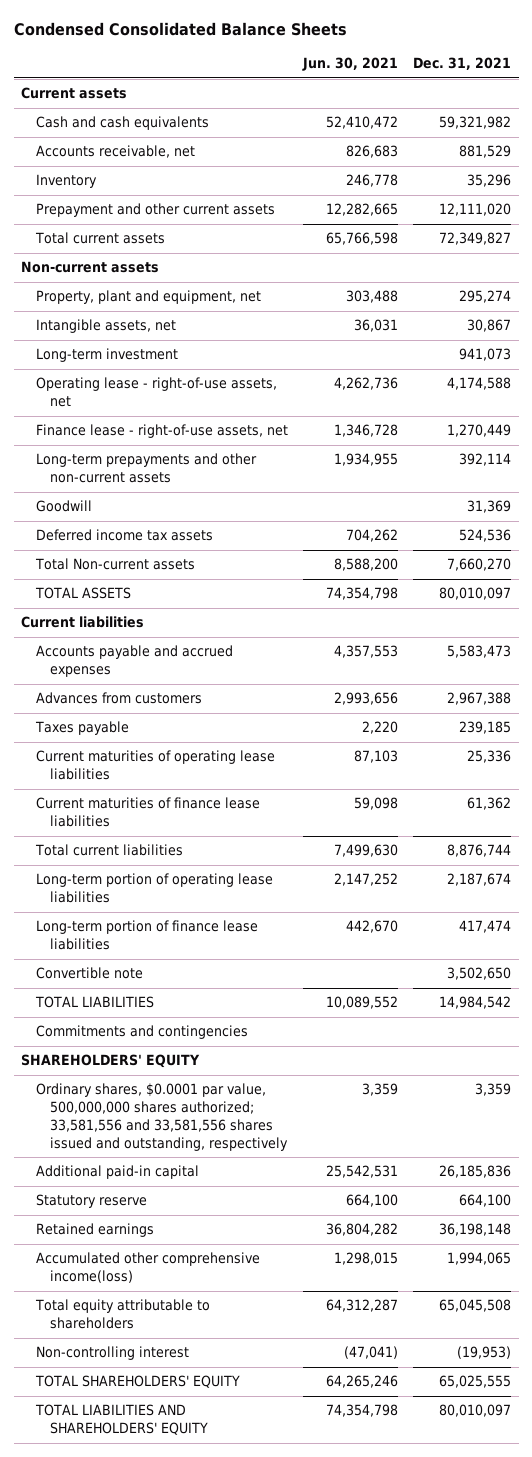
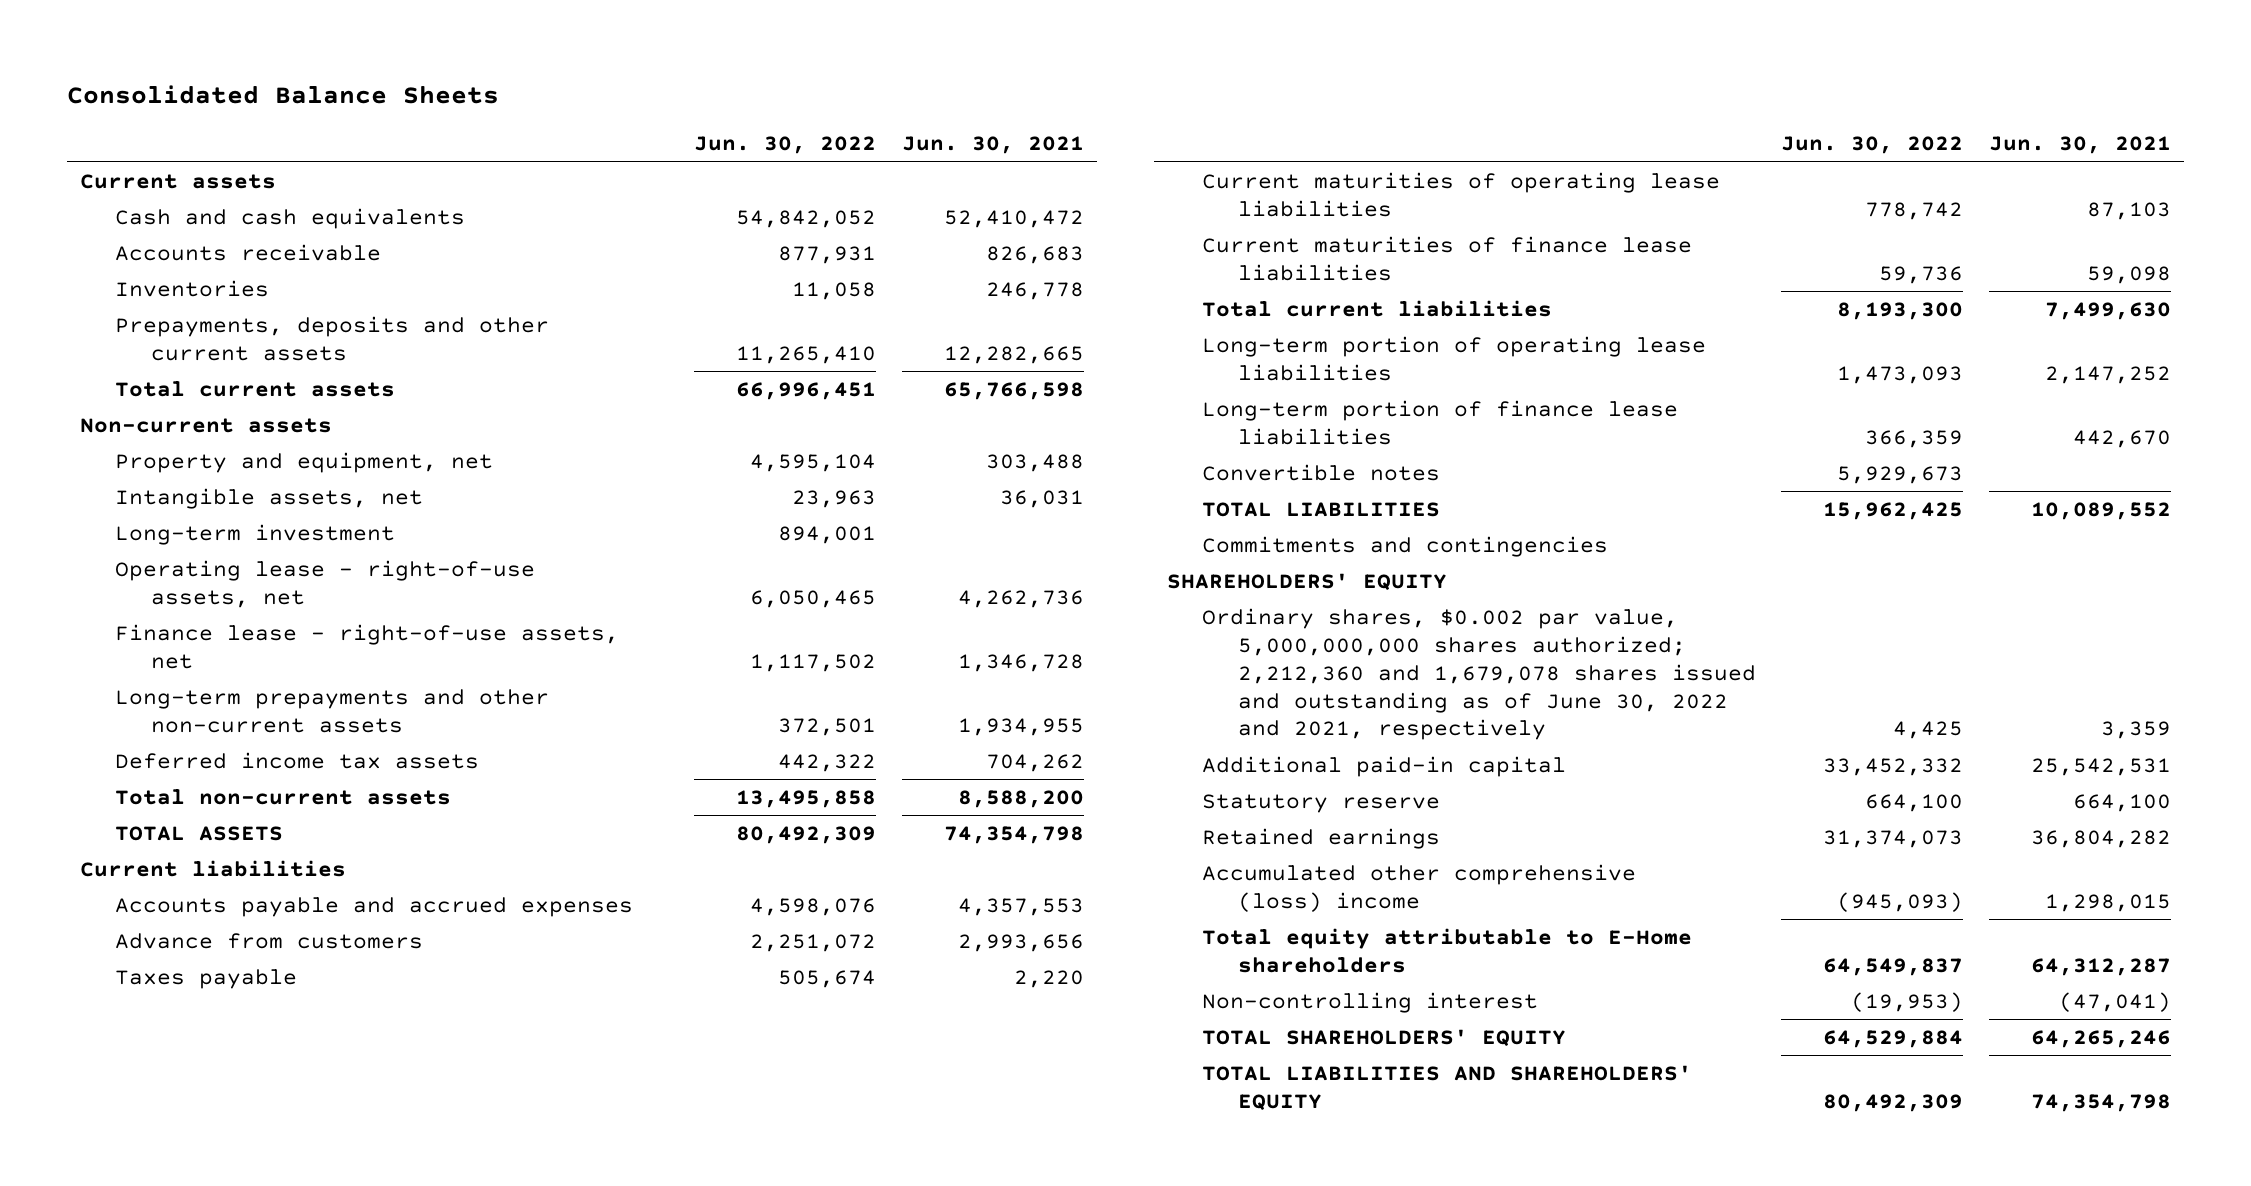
- Condensed Consolidated Balance Sheets
+ Consolidated Balance Sheets
- | Jun. 30, 2021 | Dec. 31, 2021
+ | Jun. 30, 2022 | Jun. 30, 2021
- Accounts receivable, net | 826,683 | 881,529
- Inventory | 246,778 | 35,296
- Prepayment and other current assets | 12,282,665 | 12,111,020
+ Accounts receivable | 877,931 | 826,683
+ Inventories | 11,058 | 246,778
+ Prepayments, deposits and other current assets | 11,265,410 | 12,282,665
- Property, plant and equipment, net | 303,488 | 295,274
+ Property and equipment, net | 4,595,104 | 303,488
- Goodwill | | 31,369
- Total Non-current assets | 8,588,200 | 7,660,270
+ Total non-current assets | 13,495,858 | 8,588,200
- Advances from customers | 2,993,656 | 2,967,388
+ Advance from customers | 2,251,072 | 2,993,656
- Convertible note | | 3,502,650
+ Convertible notes | 5,929,673 |
- Ordinary shares, $0.0001 par value, 500,000,000 shares authorized; 33,581,556 and 33,581,556 shares issued and outstanding, respectively | 3,359 | 3,359
+ Ordinary shares, $0.002 par value, 5,000,000,000 shares authorized; 2,212,360 and 1,679,078 shares issued and outstanding as of June 30, 2022 and 2021, respectively | 4,425 | 3,359
- Accumulated other comprehensive income(loss) | 1,298,015 | 1,994,065
- Total equity attributable to shareholders | 64,312,287 | 65,045,508
+ Accumulated other comprehensive (loss) income | (945,093) | 1,298,015
+ Total equity attributable to E-Home shareholders | 64,549,837 | 64,312,287

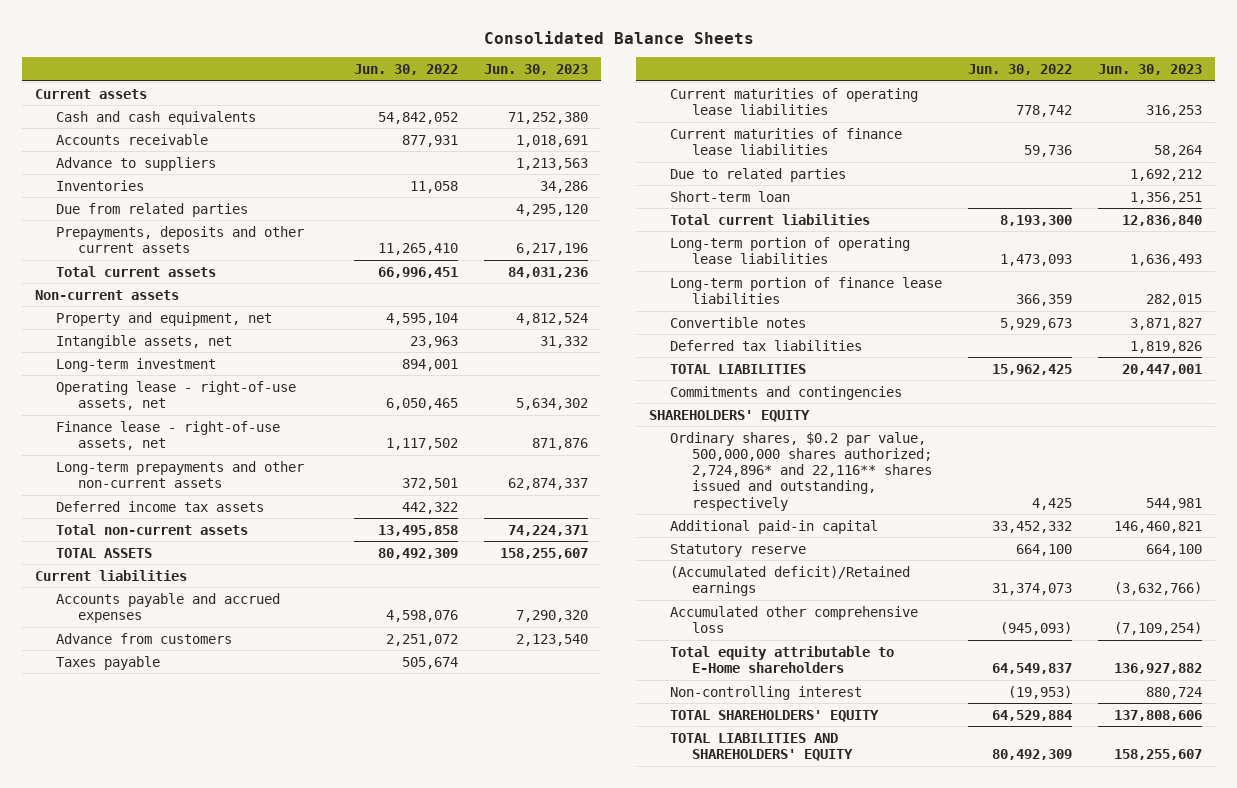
- | Jun. 30, 2022 | Jun. 30, 2021
+ | Jun. 30, 2022 | Jun. 30, 2023
+ Advance to suppliers | | 1,213,563
+ Due from related parties | | 4,295,120
+ Due to related parties | | 1,692,212
+ Short-term loan | | 1,356,251
+ Deferred tax liabilities | | 1,819,826
- Ordinary shares, $0.002 par value, 5,000,000,000 shares authorized; 2,212,360 and 1,679,078 shares issued and outstanding as of June 30, 2022 and 2021, respectively | 4,425 | 3,359
+ Ordinary shares, $0.2 par value, 500,000,000 shares authorized; 2,724,896* and 22,116** shares issued and outstanding, respectively | 4,425 | 544,981
- Retained earnings | 31,374,073 | 36,804,282
- Accumulated other comprehensive (loss) income | (945,093) | 1,298,015
+ (Accumulated deficit)/Retained earnings | 31,374,073 | (3,632,766)
+ Accumulated other comprehensive loss | (945,093) | (7,109,254)

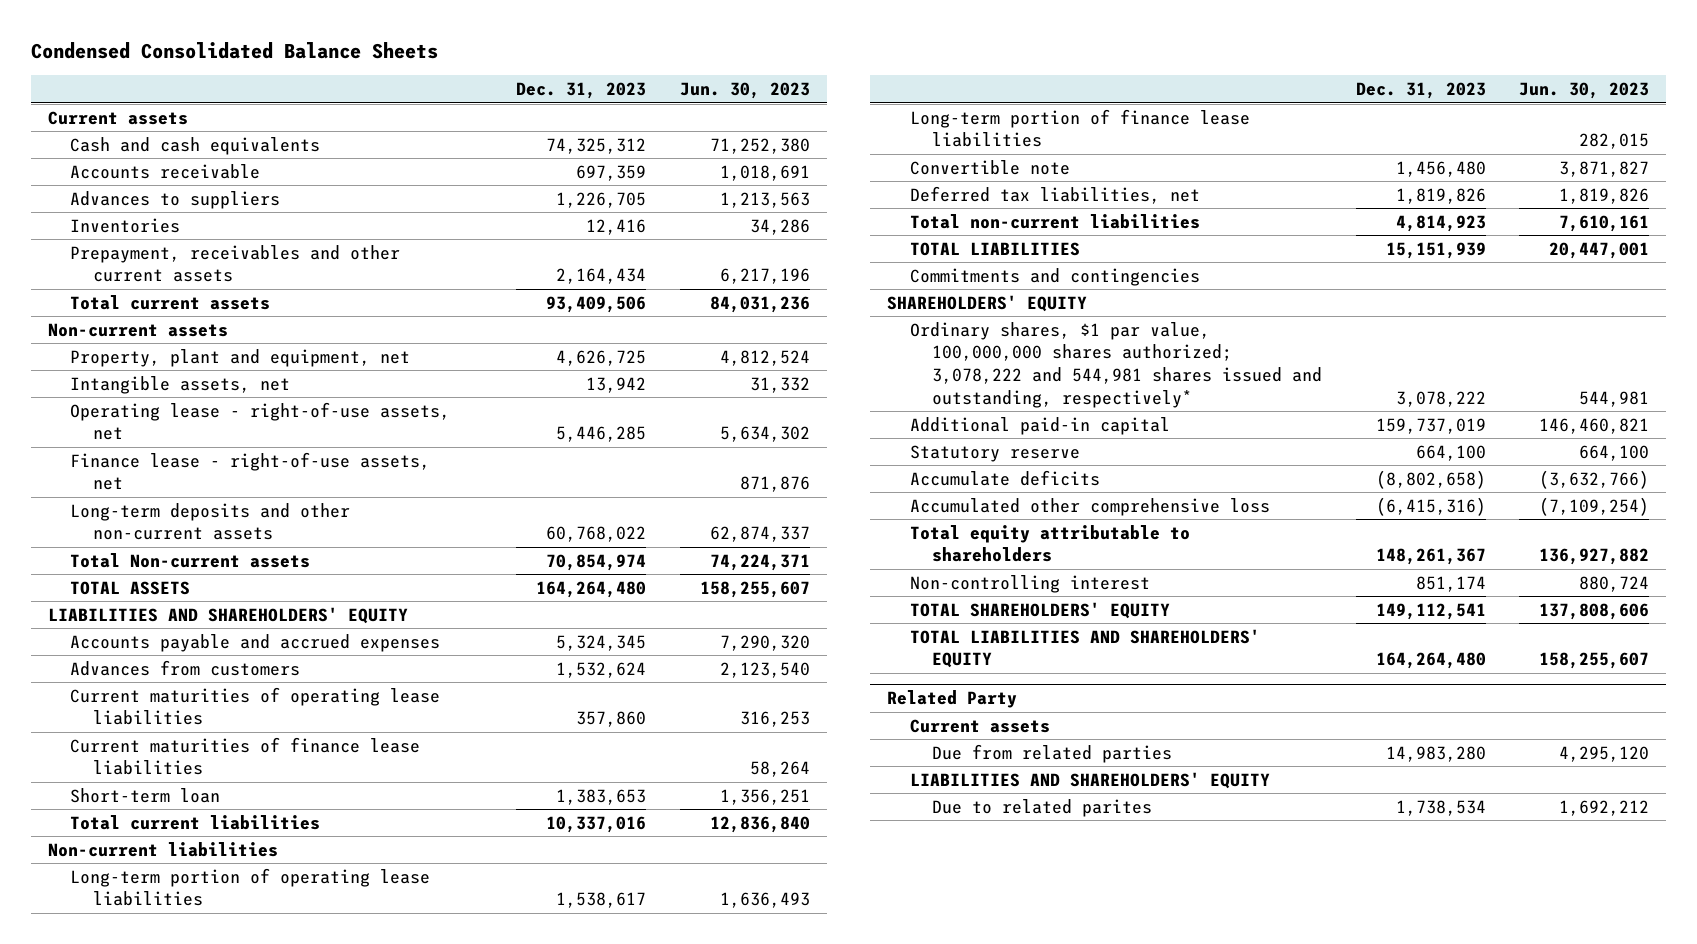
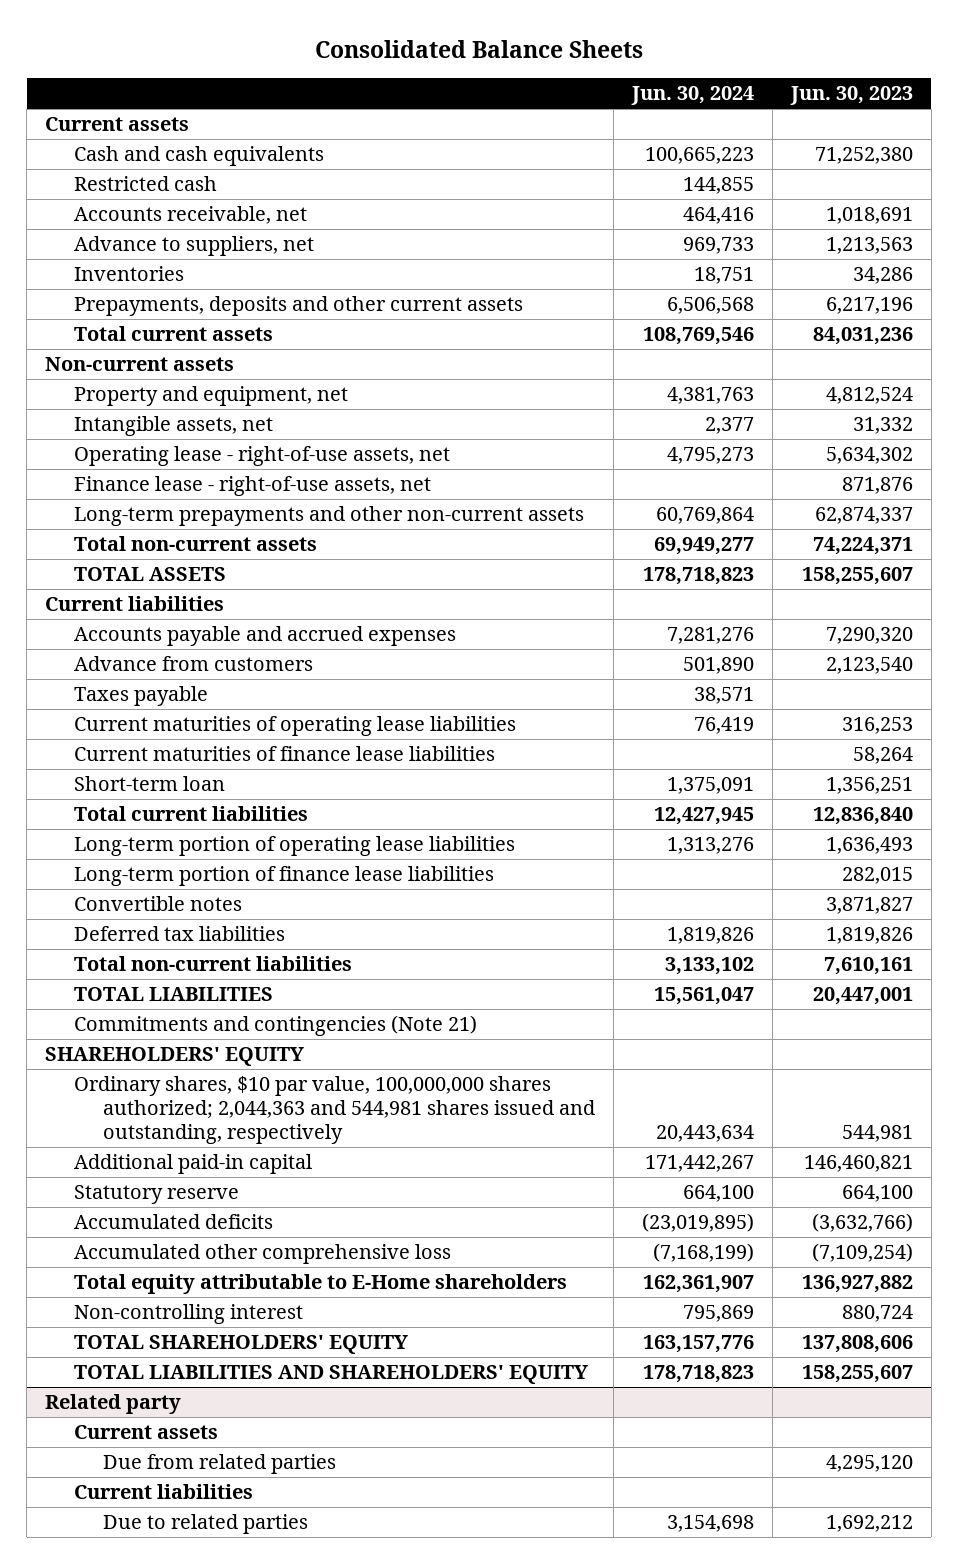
- Condensed Consolidated Balance Sheets
+ Consolidated Balance Sheets
- | Dec. 31, 2023 | Jun. 30, 2023
+ | Jun. 30, 2024 | Jun. 30, 2023
- Accounts receivable | 697,359 | 1,018,691
- Advances to suppliers | 1,226,705 | 1,213,563
+ Restricted cash | 144,855 |
+ Accounts receivable, net | 464,416 | 1,018,691
+ Advance to suppliers, net | 969,733 | 1,213,563
- Prepayment, receivables and other current assets | 2,164,434 | 6,217,196
+ Prepayments, deposits and other current assets | 6,506,568 | 6,217,196
- Property, plant and equipment, net | 4,626,725 | 4,812,524
+ Property and equipment, net | 4,381,763 | 4,812,524
- Long-term deposits and other non-current assets | 60,768,022 | 62,874,337
- Total Non-current assets | 70,854,974 | 74,224,371
+ Long-term prepayments and other non-current assets | 60,769,864 | 62,874,337
+ Total non-current assets | 69,949,277 | 74,224,371
- LIABILITIES AND SHAREHOLDERS' EQUITY
+ Current liabilities
- Advances from customers | 1,532,624 | 2,123,540
+ Advance from customers | 501,890 | 2,123,540
+ Taxes payable | 38,571 |
- Non-current liabilities
- Convertible note | 1,456,480 | 3,871,827
- Deferred tax liabilities, net | 1,819,826 | 1,819,826
+ Convertible notes | | 3,871,827
+ Deferred tax liabilities | 1,819,826 | 1,819,826
- Commitments and contingencies
+ Commitments and contingencies (Note 21)
- Ordinary shares, $1 par value, 100,000,000 shares authorized; 3,078,222 and 544,981 shares issued and outstanding, respectively* | 3,078,222 | 544,981
+ Ordinary shares, $10 par value, 100,000,000 shares authorized; 2,044,363 and 544,981 shares issued and outstanding, respectively | 20,443,634 | 544,981
- Accumulate deficits | (8,802,658) | (3,632,766)
+ Accumulated deficits | (23,019,895) | (3,632,766)
- Total equity attributable to shareholders | 148,261,367 | 136,927,882
+ Total equity attributable to E-Home shareholders | 162,361,907 | 136,927,882
- Related Party
+ Related party
- LIABILITIES AND SHAREHOLDERS' EQUITY
- Due to related parites | 1,738,534 | 1,692,212
+ Current liabilities
+ Due to related parties | 3,154,698 | 1,692,212

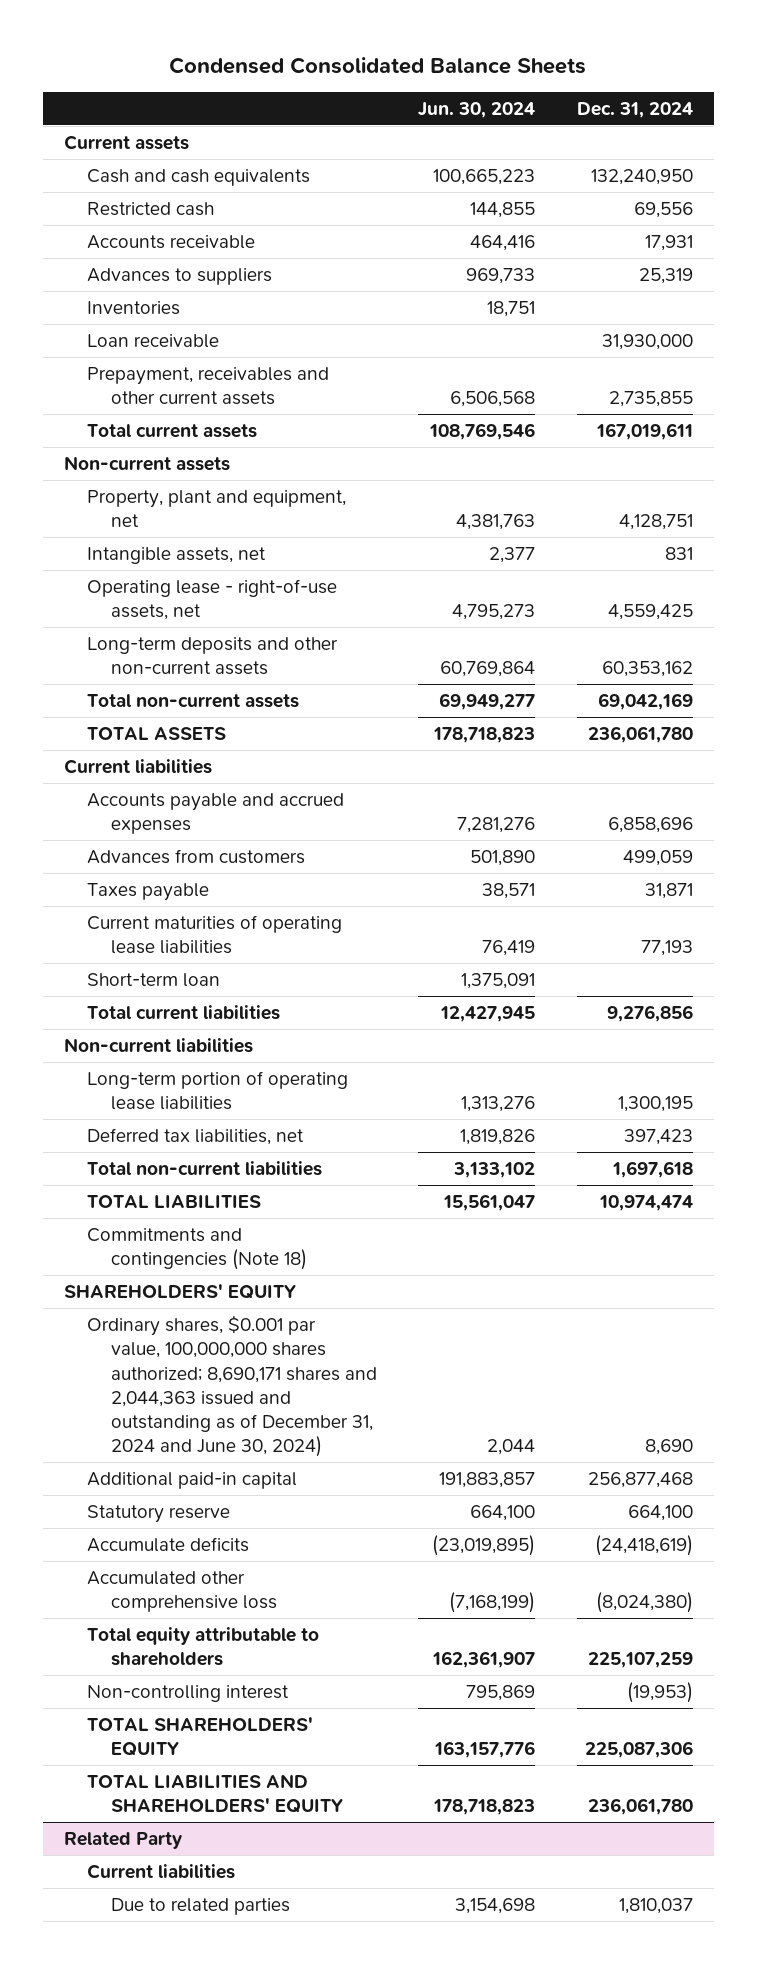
- Consolidated Balance Sheets
+ Condensed Consolidated Balance Sheets
- | Jun. 30, 2024 | Jun. 30, 2023
+ | Jun. 30, 2024 | Dec. 31, 2024
- Accounts receivable, net | 464,416 | 1,018,691
- Advance to suppliers, net | 969,733 | 1,213,563
+ Accounts receivable | 464,416 | 17,931
+ Advances to suppliers | 969,733 | 25,319
- Prepayments, deposits and other current assets | 6,506,568 | 6,217,196
+ Loan receivable | | 31,930,000
+ Prepayment, receivables and other current assets | 6,506,568 | 2,735,855
- Property and equipment, net | 4,381,763 | 4,812,524
+ Property, plant and equipment, net | 4,381,763 | 4,128,751
- Finance lease - right-of-use assets, net | | 871,876
- Long-term prepayments and other non-current assets | 60,769,864 | 62,874,337
+ Long-term deposits and other non-current assets | 60,769,864 | 60,353,162
- Advance from customers | 501,890 | 2,123,540
+ Advances from customers | 501,890 | 499,059
- Current maturities of finance lease liabilities | | 58,264
+ Non-current liabilities
- Long-term portion of finance lease liabilities | | 282,015
- Convertible notes | | 3,871,827
- Deferred tax liabilities | 1,819,826 | 1,819,826
+ Deferred tax liabilities, net | 1,819,826 | 397,423
- Commitments and contingencies (Note 21)
+ Commitments and contingencies (Note 18)
- Ordinary shares, $10 par value, 100,000,000 shares authorized; 2,044,363 and 544,981 shares issued and outstanding, respectively | 20,443,634 | 544,981
- Additional paid-in capital | 171,442,267 | 146,460,821
+ Ordinary shares, $0.001 par value, 100,000,000 shares authorized; 8,690,171 shares and 2,044,363 issued and outstanding as of December 31, 2024 and June 30, 2024) | 2,044 | 8,690
+ Additional paid-in capital | 191,883,857 | 256,877,468
- Accumulated deficits | (23,019,895) | (3,632,766)
+ Accumulate deficits | (23,019,895) | (24,418,619)
- Total equity attributable to E-Home shareholders | 162,361,907 | 136,927,882
+ Total equity attributable to shareholders | 162,361,907 | 225,107,259
- Related party
- Current assets
- Due from related parties | | 4,295,120
+ Related Party

